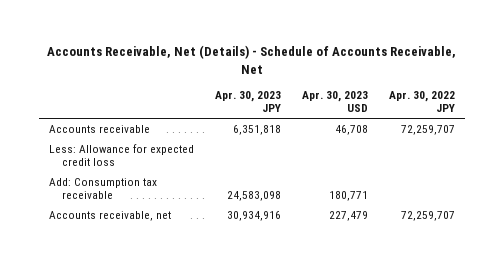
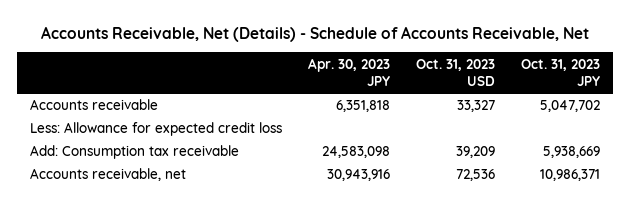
- | Apr. 30, 2023 JPY | Apr. 30, 2023 USD | Apr. 30, 2022 JPY
+ | Apr. 30, 2023 JPY | Oct. 31, 2023 USD | Oct. 31, 2023 JPY
- Accounts receivable, net | 30,934,916 | 227,479 | 72,259,707
+ Accounts receivable, net | 30,943,916 | 72,536 | 10,986,371

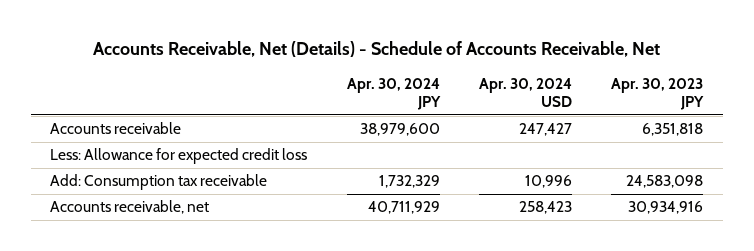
- | Apr. 30, 2023 JPY | Oct. 31, 2023 USD | Oct. 31, 2023 JPY
+ | Apr. 30, 2024 JPY | Apr. 30, 2024 USD | Apr. 30, 2023 JPY
- Accounts receivable, net | 30,943,916 | 72,536 | 10,986,371
+ Accounts receivable, net | 40,711,929 | 258,423 | 30,934,916

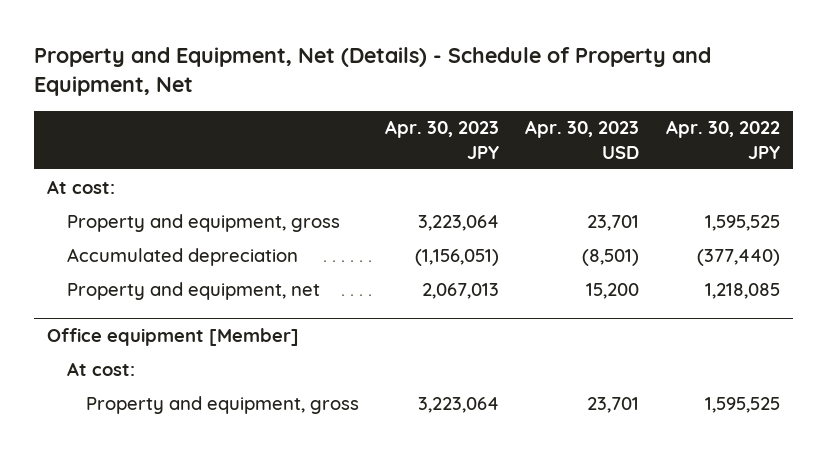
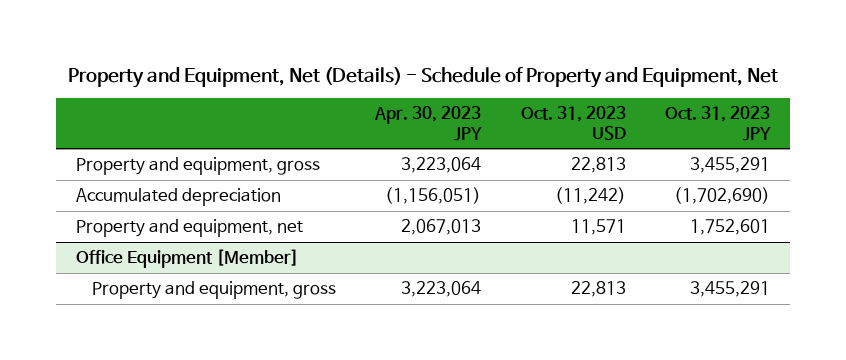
- | Apr. 30, 2023 JPY | Apr. 30, 2023 USD | Apr. 30, 2022 JPY
+ | Apr. 30, 2023 JPY | Oct. 31, 2023 USD | Oct. 31, 2023 JPY
- At cost:
- Office equipment [Member]
- At cost:
+ Office Equipment [Member]

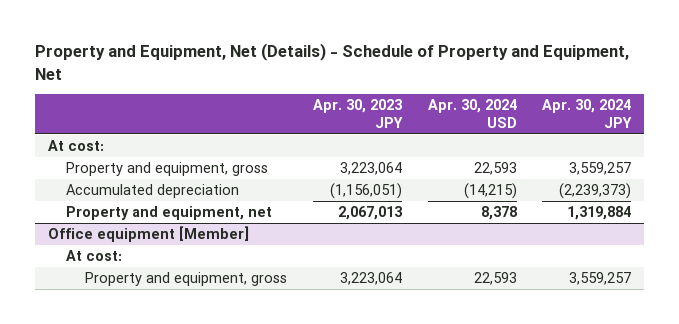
- | Apr. 30, 2023 JPY | Oct. 31, 2023 USD | Oct. 31, 2023 JPY
+ | Apr. 30, 2023 JPY | Apr. 30, 2024 USD | Apr. 30, 2024 JPY
+ At cost:
- Office Equipment [Member]
+ Office equipment [Member]
+ At cost:

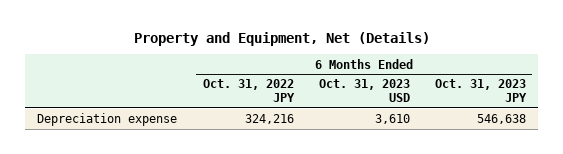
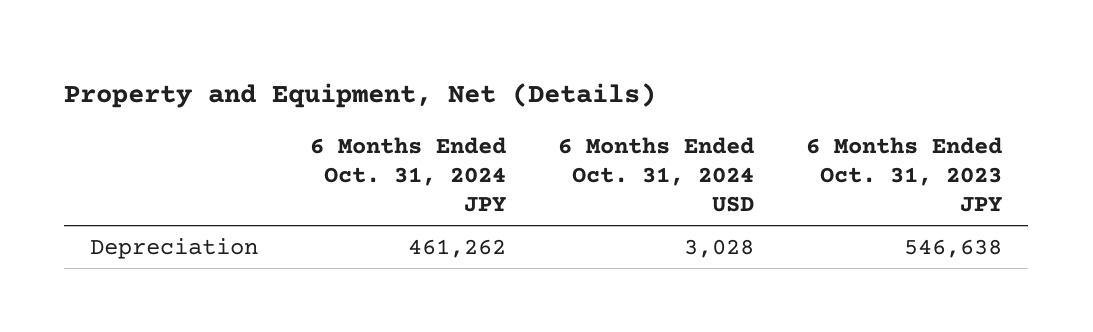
- | 6 Months Ended Oct. 31, 2022 JPY | 6 Months Ended Oct. 31, 2023 USD | 6 Months Ended Oct. 31, 2023 JPY
+ | 6 Months Ended Oct. 31, 2024 JPY | 6 Months Ended Oct. 31, 2024 USD | 6 Months Ended Oct. 31, 2023 JPY
- Depreciation expense | 324,216 | 3,610 | 546,638
+ Depreciation | 461,262 | 3,028 | 546,638

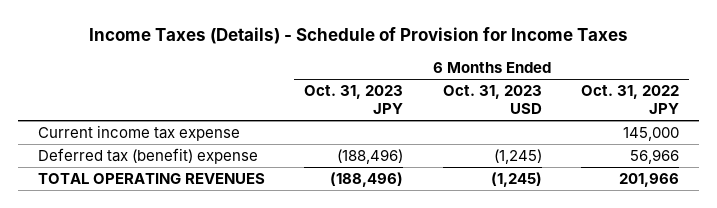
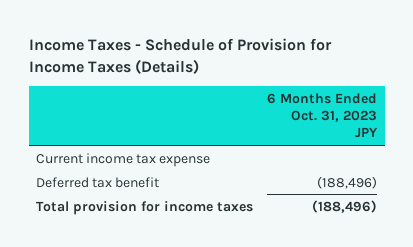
- Income Taxes (Details) - Schedule of Provision for Income Taxes
+ Income Taxes - Schedule of Provision for Income Taxes (Details)
- | 6 Months Ended Oct. 31, 2023 JPY | 6 Months Ended Oct. 31, 2023 USD | 6 Months Ended Oct. 31, 2022 JPY
+ | 6 Months Ended Oct. 31, 2023 JPY
- Deferred tax (benefit) expense | (188,496) | (1,245) | 56,966
- TOTAL OPERATING REVENUES | (188,496) | (1,245) | 201,966
+ Deferred tax benefit | (188,496)
+ Total provision for income taxes | (188,496)

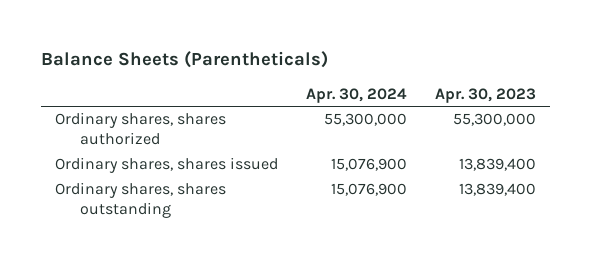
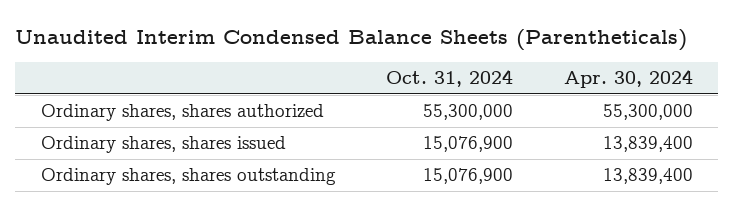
- Balance Sheets (Parentheticals)
+ Unaudited Interim Condensed Balance Sheets (Parentheticals)
- | Apr. 30, 2024 | Apr. 30, 2023
+ | Oct. 31, 2024 | Apr. 30, 2024
- Ordinary shares, shares issued | 15,076,900 | 13,839,400
- Ordinary shares, shares outstanding | 15,076,900 | 13,839,400
+ Ordinary shares, shares issued | 15,076,900 | 13,839,400
+ Ordinary shares, shares outstanding | 15,076,900 | 13,839,400

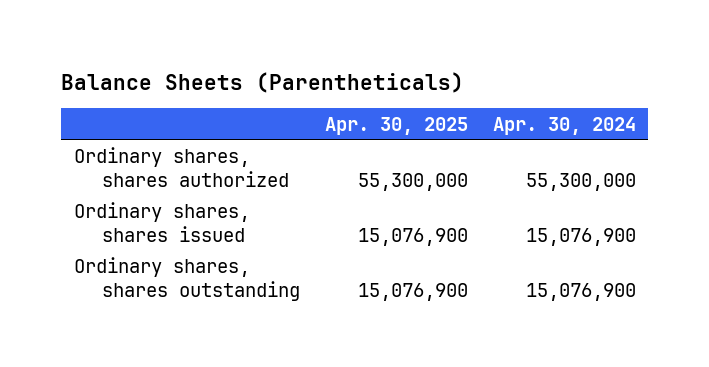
- Unaudited Interim Condensed Balance Sheets (Parentheticals)
+ Balance Sheets (Parentheticals)
- | Oct. 31, 2024 | Apr. 30, 2024
+ | Apr. 30, 2025 | Apr. 30, 2024
- Ordinary shares, shares issued | 15,076,900 | 13,839,400
- Ordinary shares, shares outstanding | 15,076,900 | 13,839,400
+ Ordinary shares, shares issued | 15,076,900 | 15,076,900
+ Ordinary shares, shares outstanding | 15,076,900 | 15,076,900

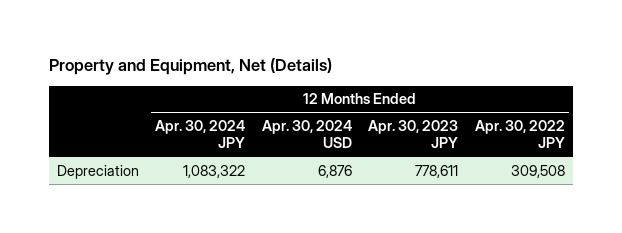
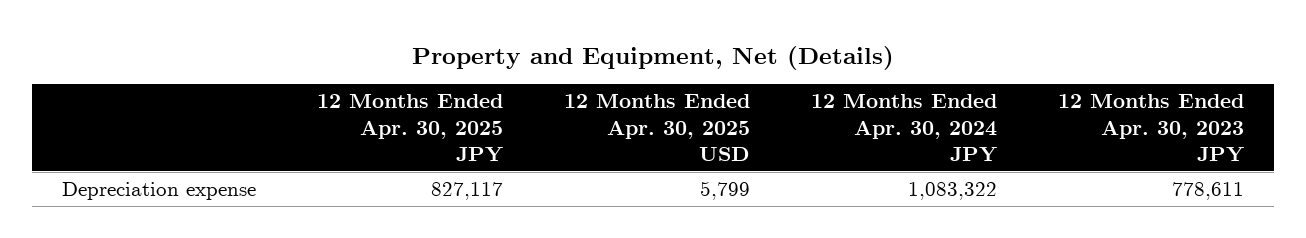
- | 12 Months Ended Apr. 30, 2024 JPY | 12 Months Ended Apr. 30, 2024 USD | 12 Months Ended Apr. 30, 2023 JPY | 12 Months Ended Apr. 30, 2022 JPY
+ | 12 Months Ended Apr. 30, 2025 JPY | 12 Months Ended Apr. 30, 2025 USD | 12 Months Ended Apr. 30, 2024 JPY | 12 Months Ended Apr. 30, 2023 JPY
- Depreciation | 1,083,322 | 6,876 | 778,611 | 309,508
+ Depreciation expense | 827,117 | 5,799 | 1,083,322 | 778,611

